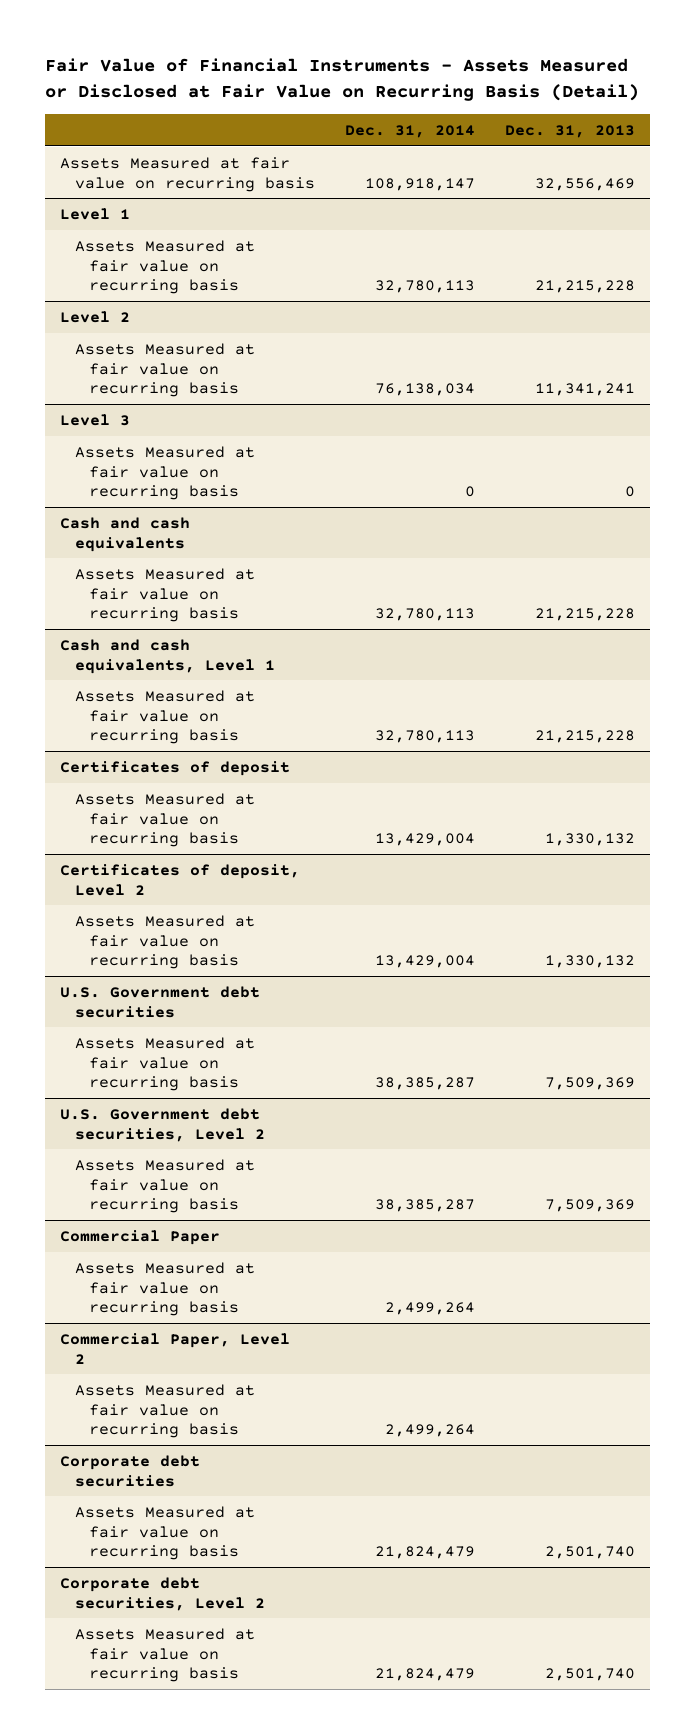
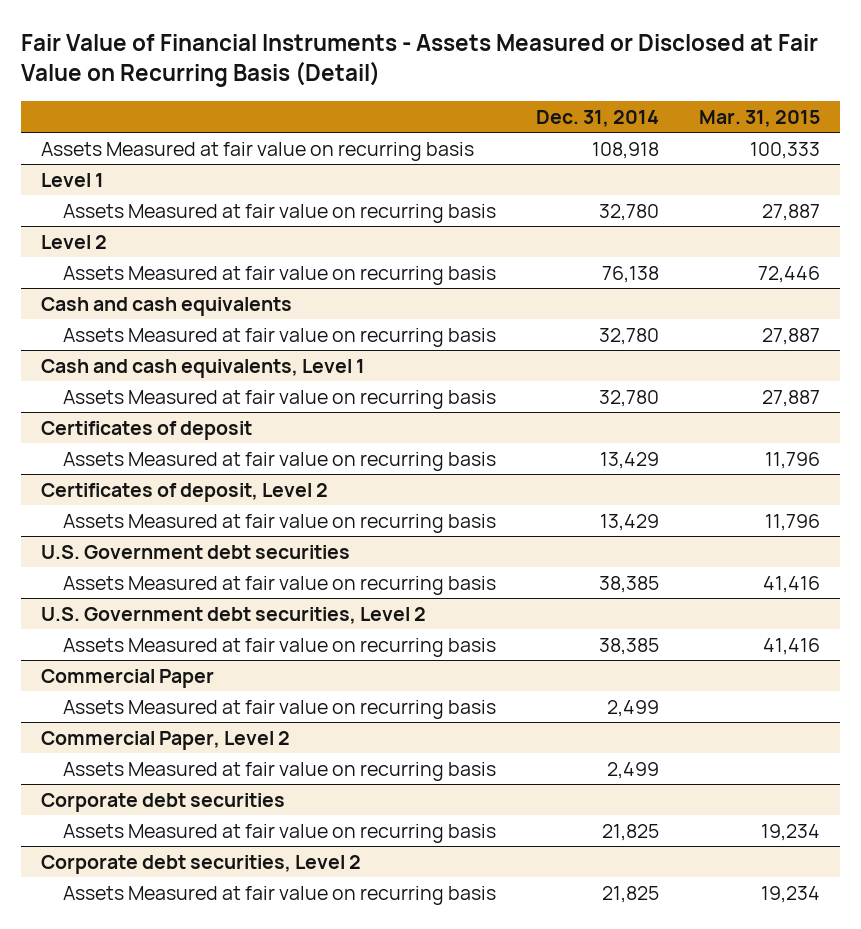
- | Dec. 31, 2014 | Dec. 31, 2013
+ | Dec. 31, 2014 | Mar. 31, 2015
- Assets Measured at fair value on recurring basis | 108,918,147 | 32,556,469
+ Assets Measured at fair value on recurring basis | 108,918 | 100,333
@ Level 1
- Assets Measured at fair value on recurring basis | 32,780,113 | 21,215,228
+ Assets Measured at fair value on recurring basis | 32,780 | 27,887
@ Level 2
- Assets Measured at fair value on recurring basis | 76,138,034 | 11,341,241
- Level 3
- Assets Measured at fair value on recurring basis | 0 | 0
@ Level 2
+ Assets Measured at fair value on recurring basis | 76,138 | 72,446
@ Cash and cash equivalents
- Assets Measured at fair value on recurring basis | 32,780,113 | 21,215,228
+ Assets Measured at fair value on recurring basis | 32,780 | 27,887
@ Cash and cash equivalents, Level 1
- Assets Measured at fair value on recurring basis | 32,780,113 | 21,215,228
+ Assets Measured at fair value on recurring basis | 32,780 | 27,887
@ Certificates of deposit
- Assets Measured at fair value on recurring basis | 13,429,004 | 1,330,132
+ Assets Measured at fair value on recurring basis | 13,429 | 11,796
@ Certificates of deposit, Level 2
- Assets Measured at fair value on recurring basis | 13,429,004 | 1,330,132
+ Assets Measured at fair value on recurring basis | 13,429 | 11,796
@ U.S. Government debt securities
- Assets Measured at fair value on recurring basis | 38,385,287 | 7,509,369
+ Assets Measured at fair value on recurring basis | 38,385 | 41,416
@ U.S. Government debt securities, Level 2
- Assets Measured at fair value on recurring basis | 38,385,287 | 7,509,369
+ Assets Measured at fair value on recurring basis | 38,385 | 41,416
@ Commercial Paper
- Assets Measured at fair value on recurring basis | 2,499,264 |
+ Assets Measured at fair value on recurring basis | 2,499 |
@ Commercial Paper, Level 2
- Assets Measured at fair value on recurring basis | 2,499,264 |
+ Assets Measured at fair value on recurring basis | 2,499 |
@ Corporate debt securities
- Assets Measured at fair value on recurring basis | 21,824,479 | 2,501,740
+ Assets Measured at fair value on recurring basis | 21,825 | 19,234
@ Corporate debt securities, Level 2
- Assets Measured at fair value on recurring basis | 21,824,479 | 2,501,740
+ Assets Measured at fair value on recurring basis | 21,825 | 19,234

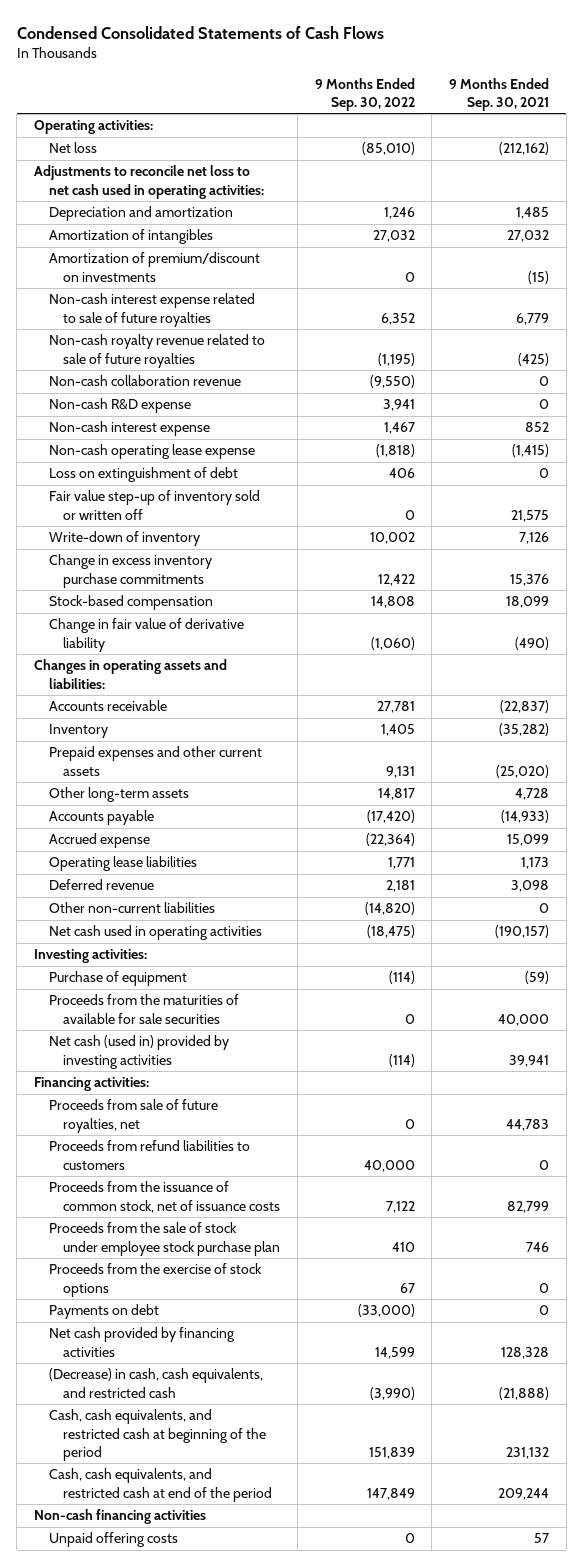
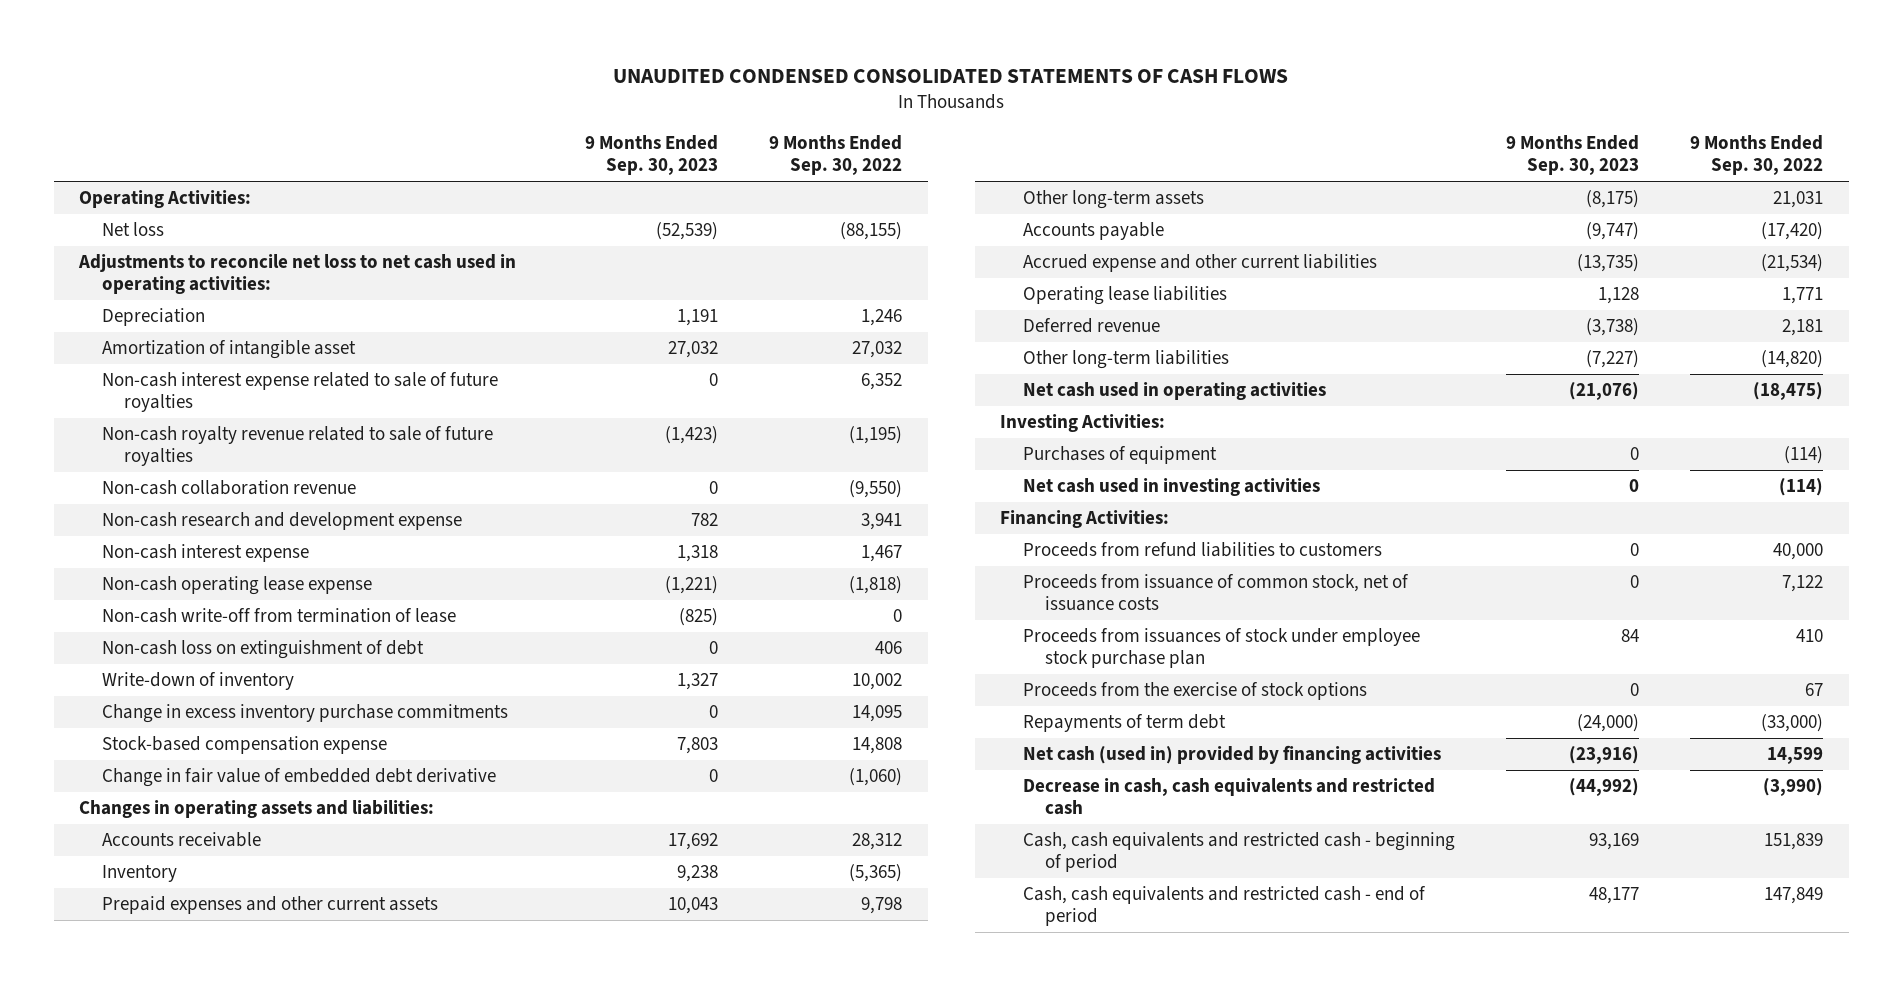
- Condensed Consolidated Statements of Cash Flows
+ UNAUDITED CONDENSED CONSOLIDATED STATEMENTS OF CASH FLOWS
- | 9 Months Ended Sep. 30, 2022 | 9 Months Ended Sep. 30, 2021
+ | 9 Months Ended Sep. 30, 2023 | 9 Months Ended Sep. 30, 2022
- Operating activities:
- Net loss | (85,010) | (212,162)
+ Operating Activities:
+ Net loss | (52,539) | (88,155)
- Depreciation and amortization | 1,246 | 1,485
- Amortization of intangibles | 27,032 | 27,032
- Amortization of premium/discount on investments | 0 | (15)
+ Depreciation | 1,191 | 1,246
+ Amortization of intangible asset | 27,032 | 27,032
- Non-cash R&D expense | 3,941 | 0
+ Non-cash research and development expense | 782 | 3,941
- Loss on extinguishment of debt | 406 | 0
- Fair value step-up of inventory sold or written off | 0 | 21,575
+ Non-cash write-off from termination of lease | (825) | 0
+ Non-cash loss on extinguishment of debt | 0 | 406
- Change in excess inventory purchase commitments | 12,422 | 15,376
- Stock-based compensation | 14,808 | 18,099
- Change in fair value of derivative liability | (1,060) | (490)
+ Change in excess inventory purchase commitments | 0 | 14,095
+ Stock-based compensation expense | 7,803 | 14,808
+ Change in fair value of embedded debt derivative | 0 | (1,060)
- Accounts receivable | 27,781 | (22,837)
- Inventory | 1,405 | (35,282)
- Prepaid expenses and other current assets | 9,131 | (25,020)
- Other long-term assets | 14,817 | 4,728
+ Accounts receivable | 17,692 | 28,312
+ Inventory | 9,238 | (5,365)
+ Prepaid expenses and other current assets | 10,043 | 9,798
+ Other long-term assets | (8,175) | 21,031
- Accrued expense | (22,364) | 15,099
+ Accrued expense and other current liabilities | (13,735) | (21,534)
- Other non-current liabilities | (14,820) | 0
+ Other long-term liabilities | (7,227) | (14,820)
- Investing activities:
- Purchase of equipment | (114) | (59)
- Proceeds from the maturities of available for sale securities | 0 | 40,000
- Net cash (used in) provided by investing activities | (114) | 39,941
- Financing activities:
- Proceeds from sale of future royalties, net | 0 | 44,783
+ Investing Activities:
+ Purchases of equipment | 0 | (114)
+ Net cash used in investing activities | 0 | (114)
+ Financing Activities:
- Proceeds from the issuance of common stock, net of issuance costs | 7,122 | 82,799
- Proceeds from the sale of stock under employee stock purchase plan | 410 | 746
+ Proceeds from issuance of common stock, net of issuance costs | 0 | 7,122
+ Proceeds from issuances of stock under employee stock purchase plan | 84 | 410
- Payments on debt | (33,000) | 0
- Net cash provided by financing activities | 14,599 | 128,328
- (Decrease) in cash, cash equivalents, and restricted cash | (3,990) | (21,888)
- Cash, cash equivalents, and restricted cash at beginning of the period | 151,839 | 231,132
- Cash, cash equivalents, and restricted cash at end of the period | 147,849 | 209,244
- Non-cash financing activities
- Unpaid offering costs | 0 | 57
+ Repayments of term debt | (24,000) | (33,000)
+ Net cash (used in) provided by financing activities | (23,916) | 14,599
+ Decrease in cash, cash equivalents and restricted cash | (44,992) | (3,990)
+ Cash, cash equivalents and restricted cash - beginning of period | 93,169 | 151,839
+ Cash, cash equivalents and restricted cash - end of period | 48,177 | 147,849

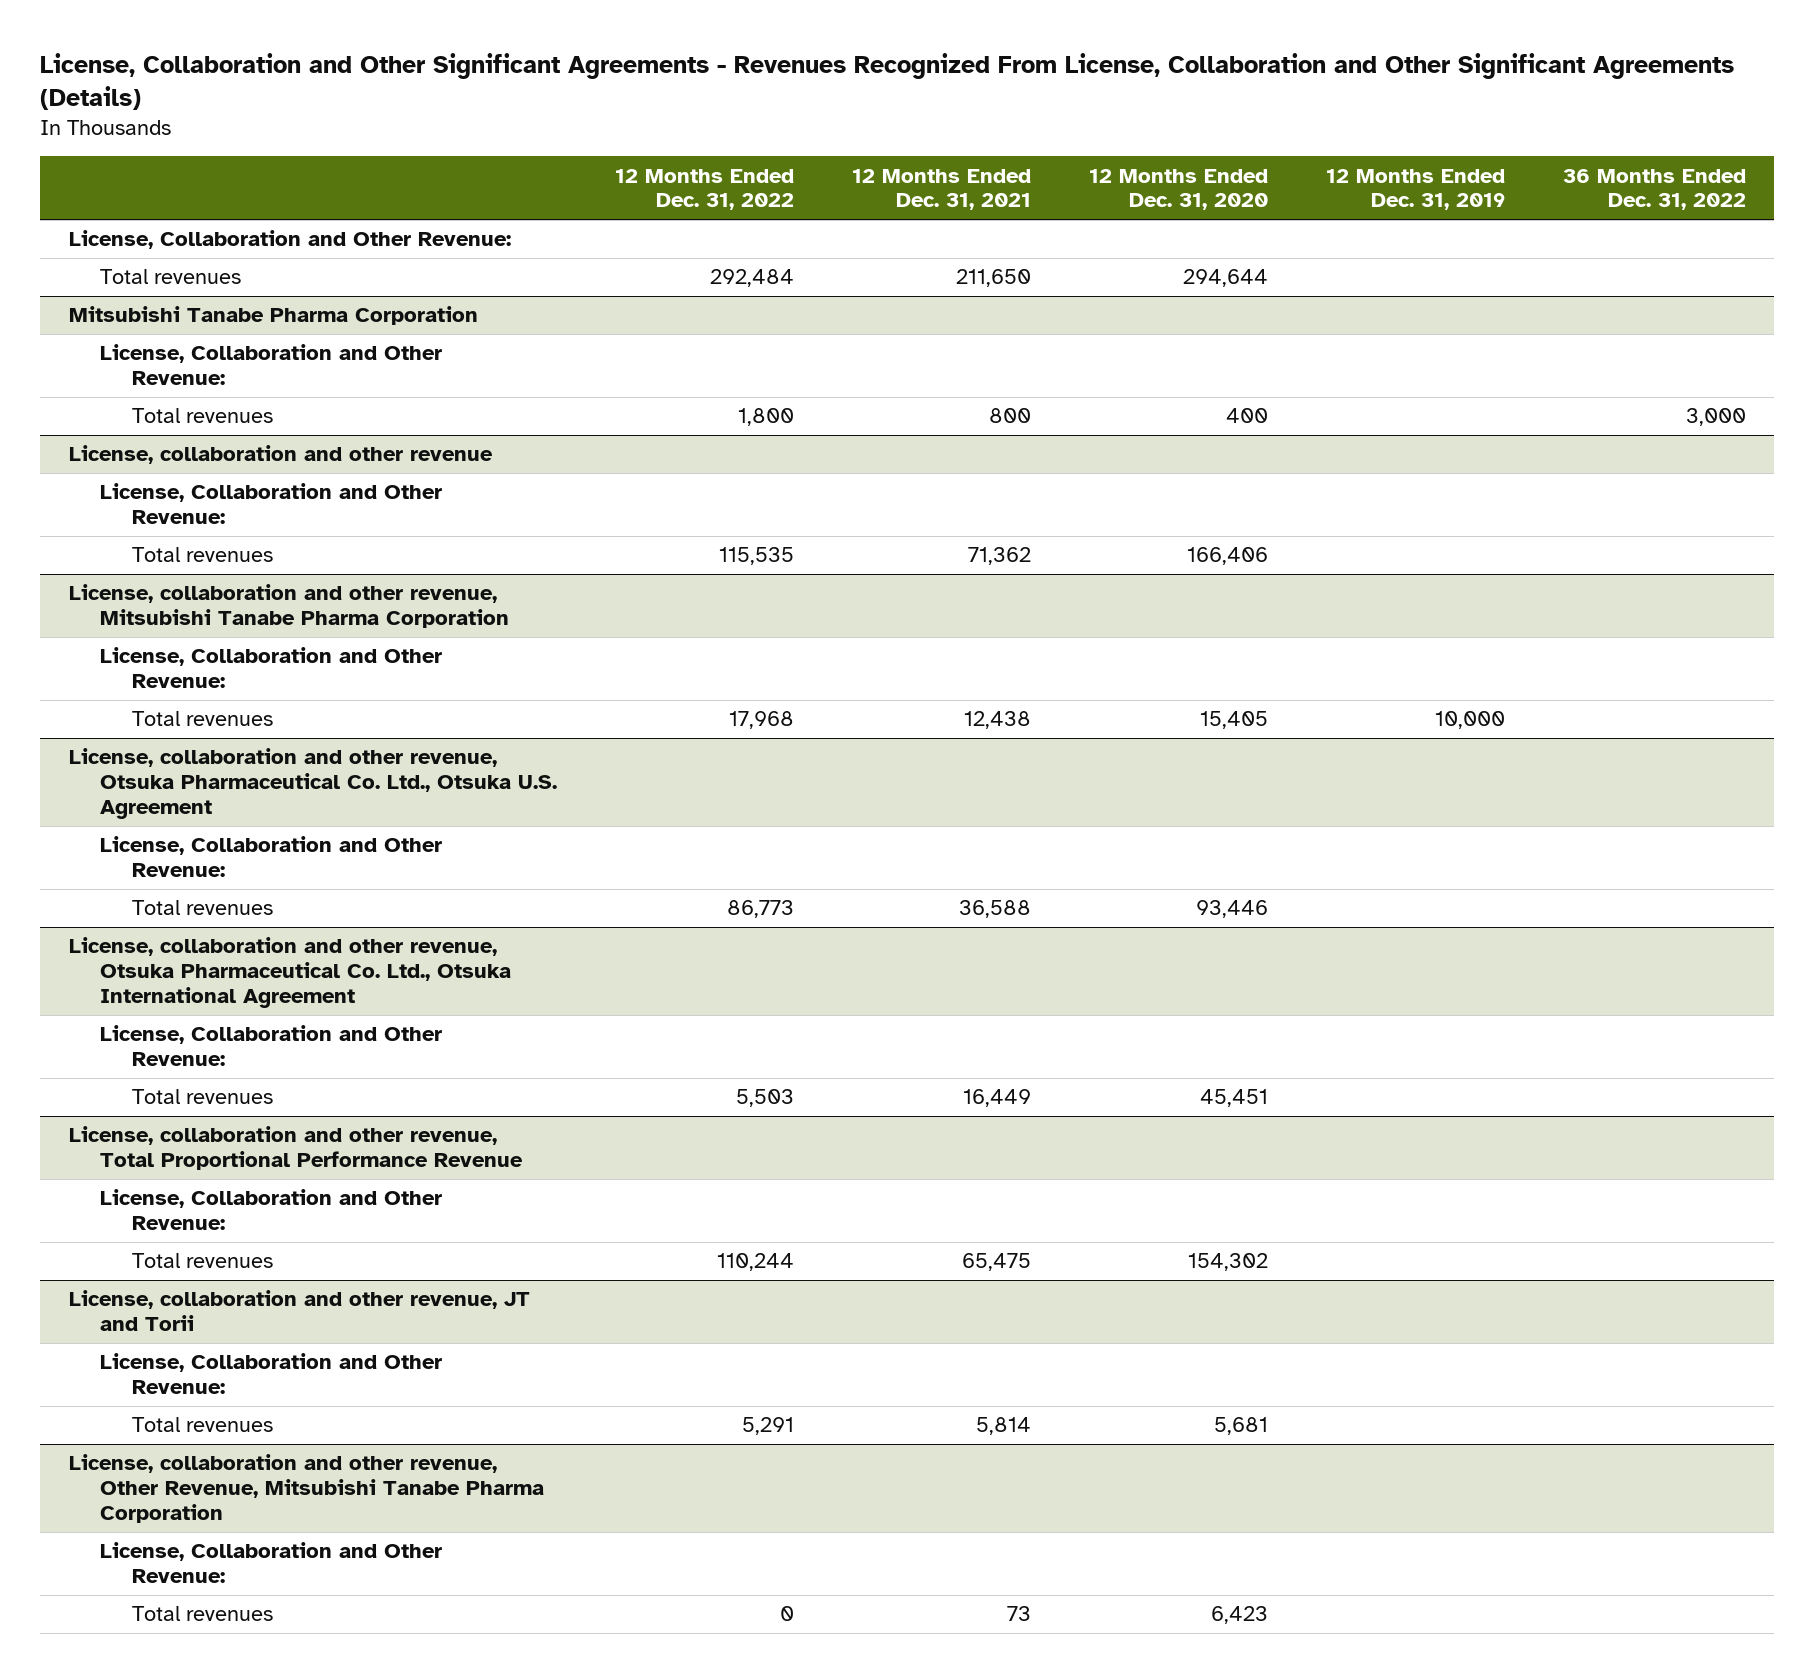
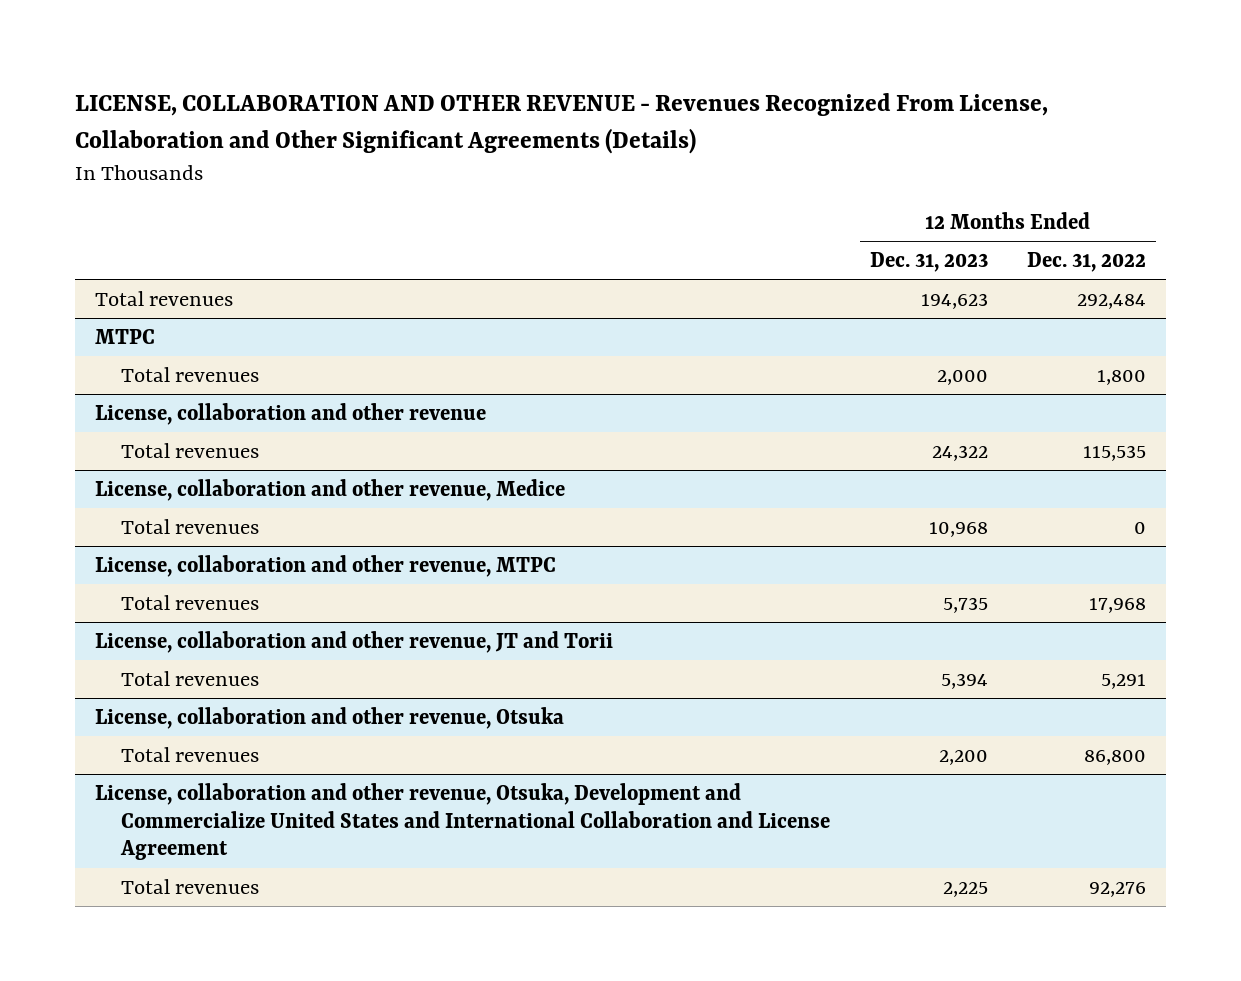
- License, Collaboration and Other Significant Agreements - Revenues Recognized From License, Collaboration and Other Significant Agreements (Details)
+ LICENSE, COLLABORATION AND OTHER REVENUE - Revenues Recognized From License, Collaboration and Other Significant Agreements (Details)
- | 12 Months Ended Dec. 31, 2022 | 12 Months Ended Dec. 31, 2021 | 12 Months Ended Dec. 31, 2020 | 12 Months Ended Dec. 31, 2019 | 36 Months Ended Dec. 31, 2022
+ | 12 Months Ended Dec. 31, 2023 | 12 Months Ended Dec. 31, 2022
- License, Collaboration and Other Revenue:
- Mitsubishi Tanabe Pharma Corporation
- License, Collaboration and Other Revenue:
+ MTPC
@ License, collaboration and other revenue
- License, Collaboration and Other Revenue:
- License, collaboration and other revenue, Mitsubishi Tanabe Pharma Corporation
- License, Collaboration and Other Revenue:
+ License, collaboration and other revenue, Medice
+ Total revenues | 10,968 | 0
+ License, collaboration and other revenue, MTPC
- License, collaboration and other revenue, Otsuka Pharmaceutical Co. Ltd., Otsuka U.S. Agreement
- License, Collaboration and Other Revenue:
- Total revenues | 86,773 | 36,588 | 93,446 | |
- License, collaboration and other revenue, Otsuka Pharmaceutical Co. Ltd., Otsuka International Agreement
- License, Collaboration and Other Revenue:
- Total revenues | 5,503 | 16,449 | 45,451 | |
- License, collaboration and other revenue, Total Proportional Performance Revenue
- License, Collaboration and Other Revenue:
- Total revenues | 110,244 | 65,475 | 154,302 | |
@ License, collaboration and other revenue, JT and Torii
- License, Collaboration and Other Revenue:
- License, collaboration and other revenue, Other Revenue, Mitsubishi Tanabe Pharma Corporation
- License, Collaboration and Other Revenue:
- Total revenues | 0 | 73 | 6,423 | |
+ License, collaboration and other revenue, Otsuka
+ Total revenues | 2,200 | 86,800
+ License, collaboration and other revenue, Otsuka, Development and Commercialize United States and International Collaboration and License Agreement
+ Total revenues | 2,225 | 92,276

